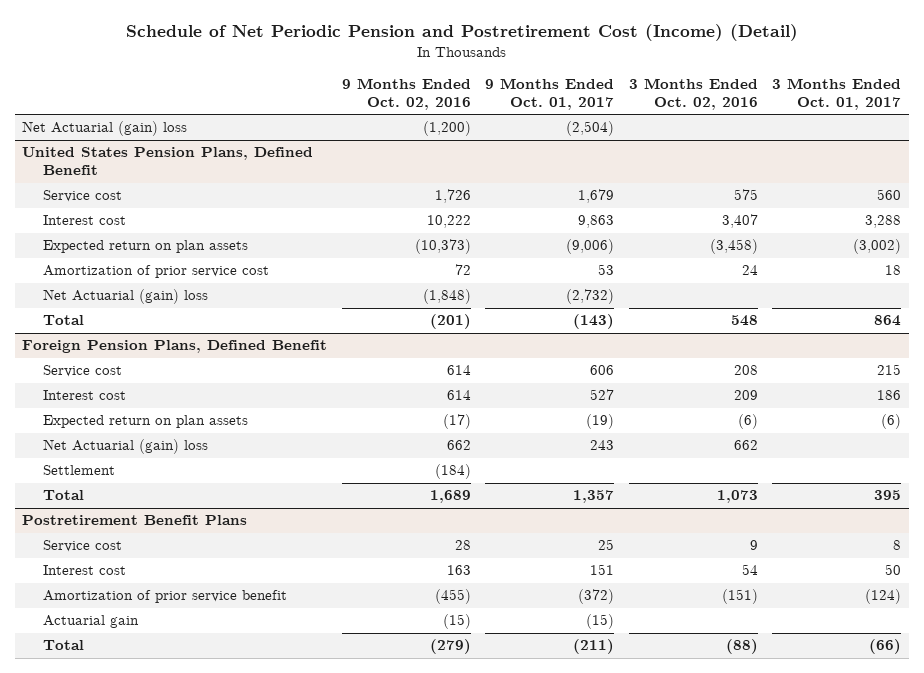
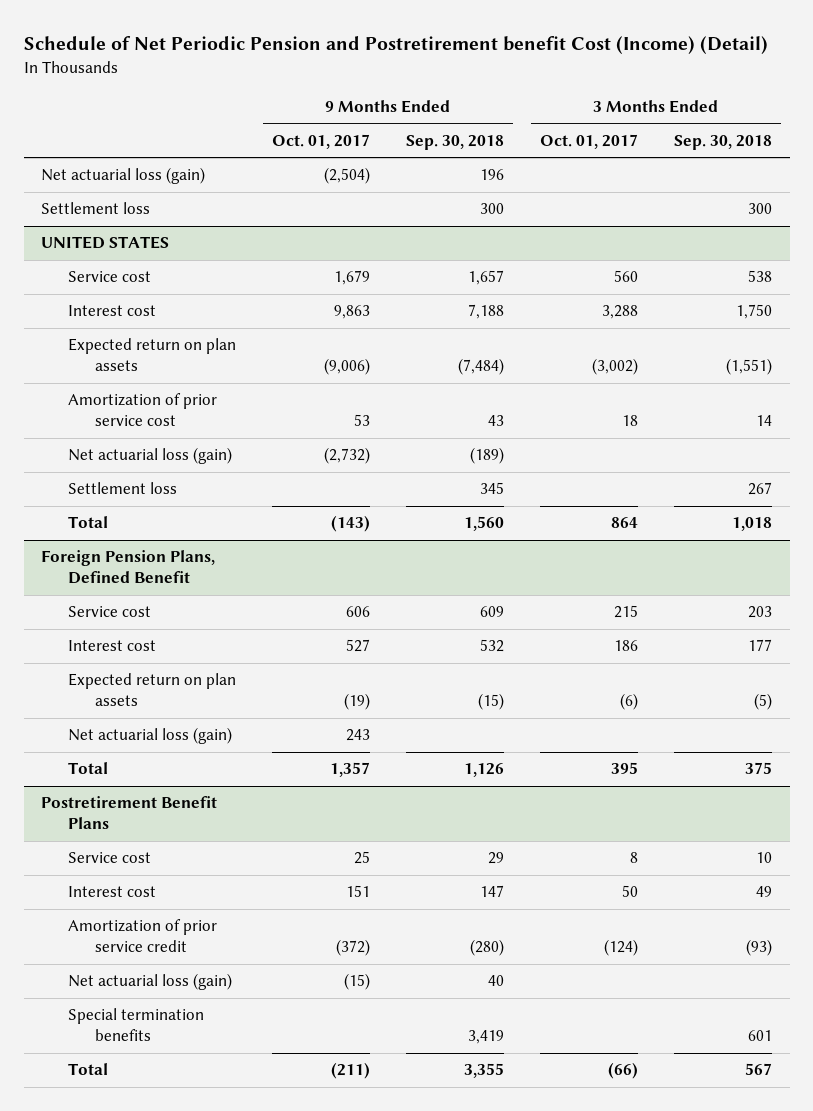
- Schedule of Net Periodic Pension and Postretirement Cost (Income) (Detail)
+ Schedule of Net Periodic Pension and Postretirement benefit Cost (Income) (Detail)
- | 9 Months Ended Oct. 02, 2016 | 9 Months Ended Oct. 01, 2017 | 3 Months Ended Oct. 02, 2016 | 3 Months Ended Oct. 01, 2017
+ | 9 Months Ended Oct. 01, 2017 | 9 Months Ended Sep. 30, 2018 | 3 Months Ended Oct. 01, 2017 | 3 Months Ended Sep. 30, 2018
- Net Actuarial (gain) loss | (1,200) | (2,504) | |
- United States Pension Plans, Defined Benefit
+ Net actuarial loss (gain) | (2,504) | 196 | |
+ Settlement loss | | 300 | | 300
+ UNITED STATES
- Net Actuarial (gain) loss | (1,848) | (2,732) | |
+ Net actuarial loss (gain) | (2,732) | (189) | |
+ Settlement loss | | 345 | | 267
@ Foreign Pension Plans, Defined Benefit
- Net Actuarial (gain) loss | 662 | 243 | 662 |
- Settlement | (184) | | |
+ Net actuarial loss (gain) | 243 | | |
@ Postretirement Benefit Plans
- Amortization of prior service benefit | (455) | (372) | (151) | (124)
- Actuarial gain | (15) | (15) | |
+ Amortization of prior service credit | (372) | (280) | (124) | (93)
+ Net actuarial loss (gain) | (15) | 40 | |
+ Special termination benefits | | 3,419 | | 601

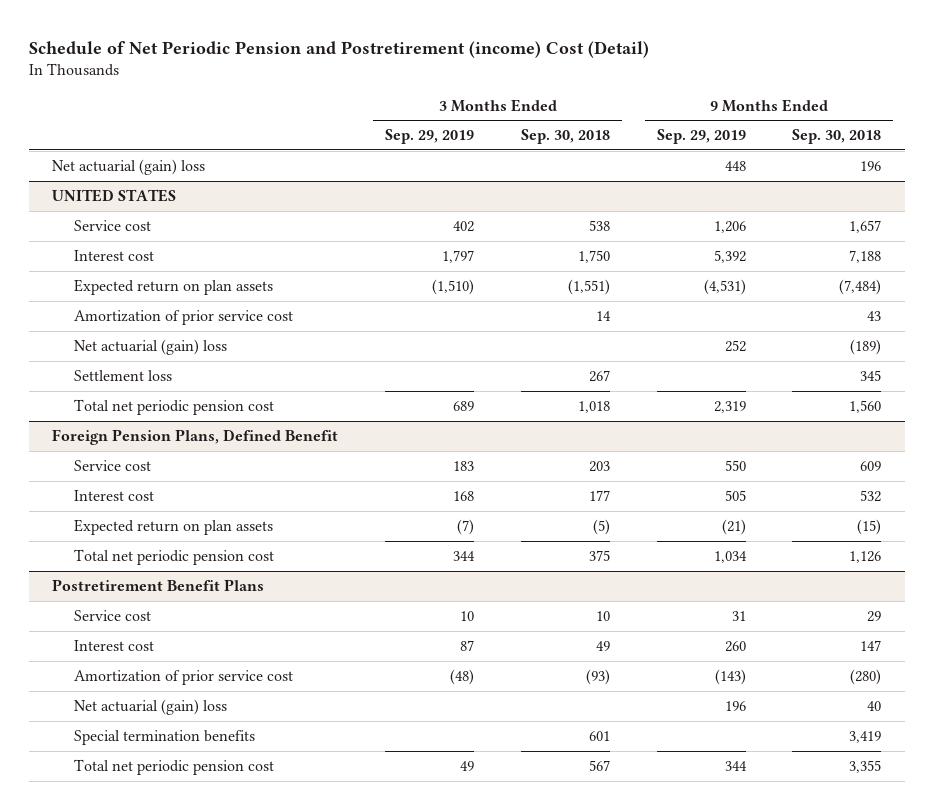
- Schedule of Net Periodic Pension and Postretirement benefit Cost (Income) (Detail)
+ Schedule of Net Periodic Pension and Postretirement (income) Cost (Detail)
- | 9 Months Ended Oct. 01, 2017 | 9 Months Ended Sep. 30, 2018 | 3 Months Ended Oct. 01, 2017 | 3 Months Ended Sep. 30, 2018
+ | 3 Months Ended Sep. 29, 2019 | 3 Months Ended Sep. 30, 2018 | 9 Months Ended Sep. 29, 2019 | 9 Months Ended Sep. 30, 2018
- Net actuarial loss (gain) | (2,504) | 196 | |
- Settlement loss | | 300 | | 300
+ Net actuarial (gain) loss | | | 448 | 196
@ UNITED STATES
- Net actuarial loss (gain) | (2,732) | (189) | |
+ Net actuarial (gain) loss | | | 252 | (189)
- Total | (143) | 1,560 | 864 | 1,018
+ Total net periodic pension cost | 689 | 1,018 | 2,319 | 1,560
@ Foreign Pension Plans, Defined Benefit
- Net actuarial loss (gain) | 243 | | |
- Total | 1,357 | 1,126 | 395 | 375
+ Total net periodic pension cost | 344 | 375 | 1,034 | 1,126
@ Postretirement Benefit Plans
- Amortization of prior service credit | (372) | (280) | (124) | (93)
- Net actuarial loss (gain) | (15) | 40 | |
+ Amortization of prior service cost | (48) | (93) | (143) | (280)
+ Net actuarial (gain) loss | | | 196 | 40
- Total | (211) | 3,355 | (66) | 567
+ Total net periodic pension cost | 49 | 567 | 344 | 3,355

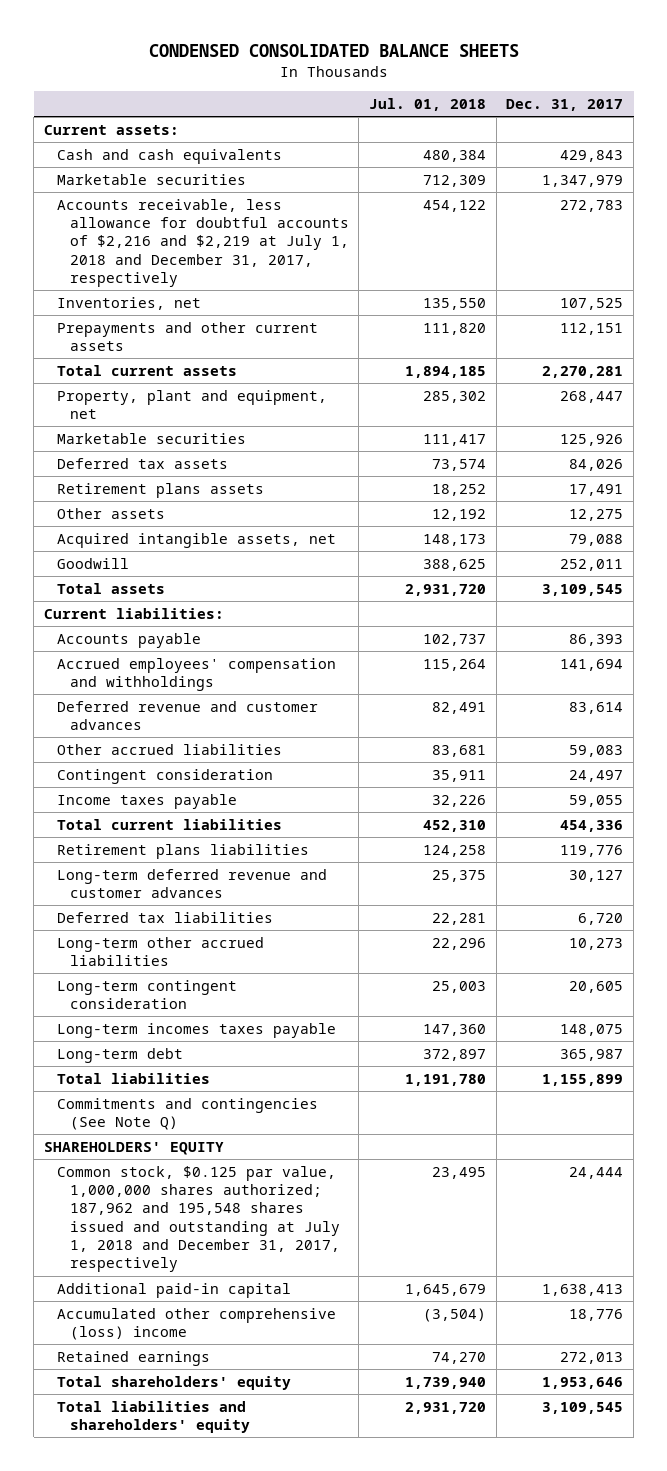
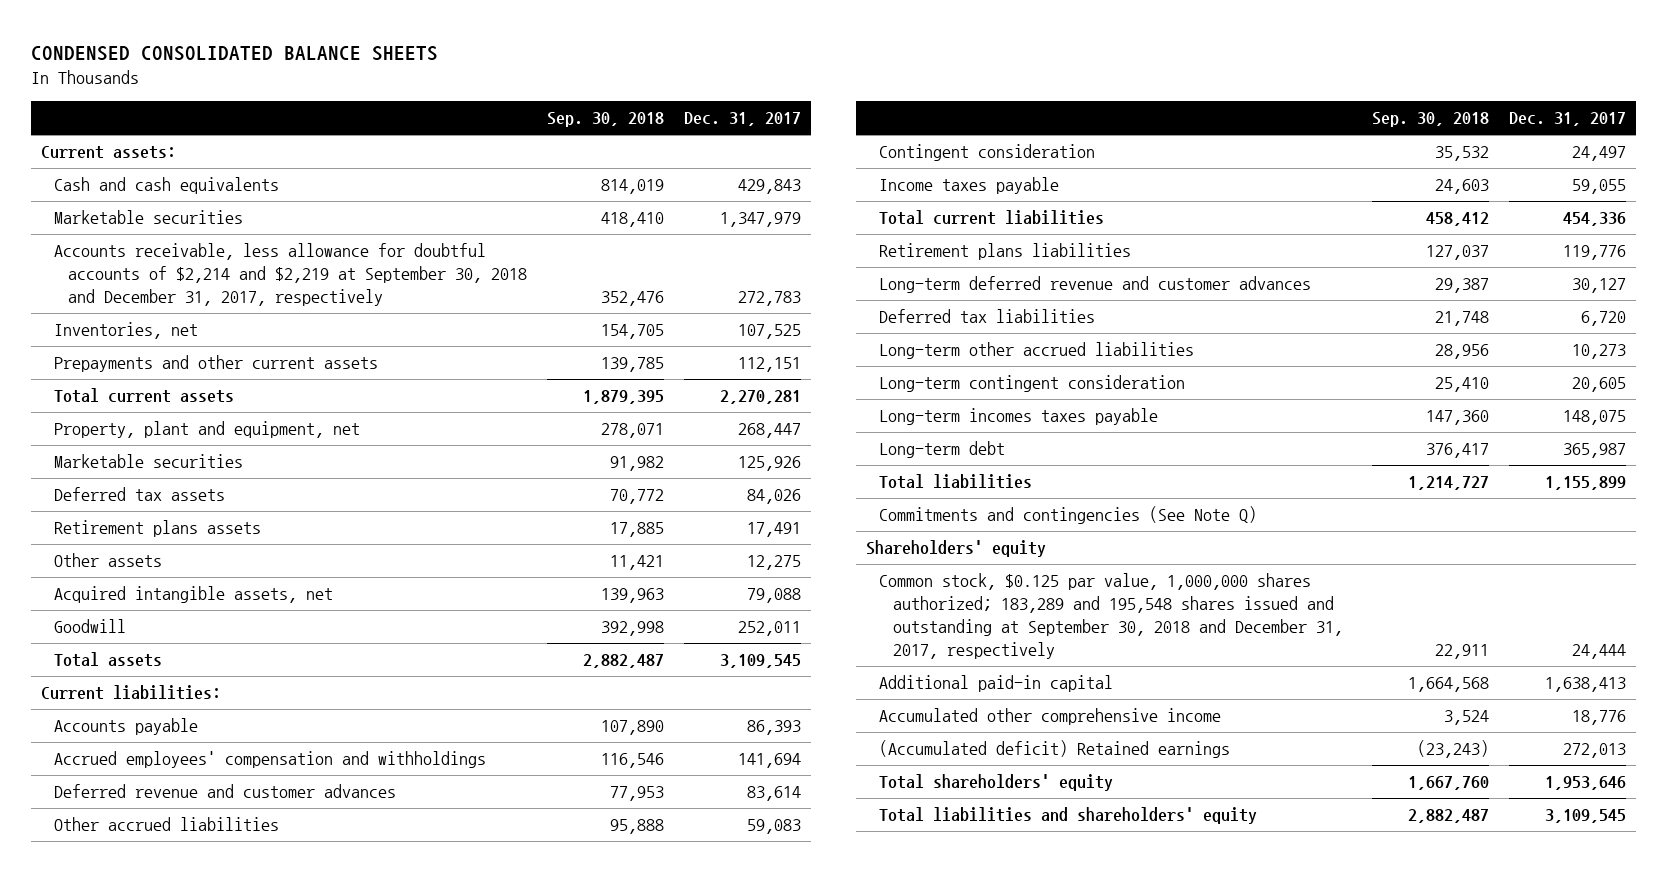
- | Jul. 01, 2018 | Dec. 31, 2017
+ | Sep. 30, 2018 | Dec. 31, 2017
- Accounts receivable, less allowance for doubtful accounts of $2,216 and $2,219 at July 1, 2018 and December 31, 2017, respectively | 454,122 | 272,783
+ Accounts receivable, less allowance for doubtful accounts of $2,214 and $2,219 at September 30, 2018 and December 31, 2017, respectively | 352,476 | 272,783
- SHAREHOLDERS' EQUITY
- Common stock, $0.125 par value, 1,000,000 shares authorized; 187,962 and 195,548 shares issued and outstanding at July 1, 2018 and December 31, 2017, respectively | 23,495 | 24,444
+ Shareholders' equity
+ Common stock, $0.125 par value, 1,000,000 shares authorized; 183,289 and 195,548 shares issued and outstanding at September 30, 2018 and December 31, 2017, respectively | 22,911 | 24,444
- Accumulated other comprehensive (loss) income | (3,504) | 18,776
- Retained earnings | 74,270 | 272,013
+ Accumulated other comprehensive income | 3,524 | 18,776
+ (Accumulated deficit) Retained earnings | (23,243) | 272,013

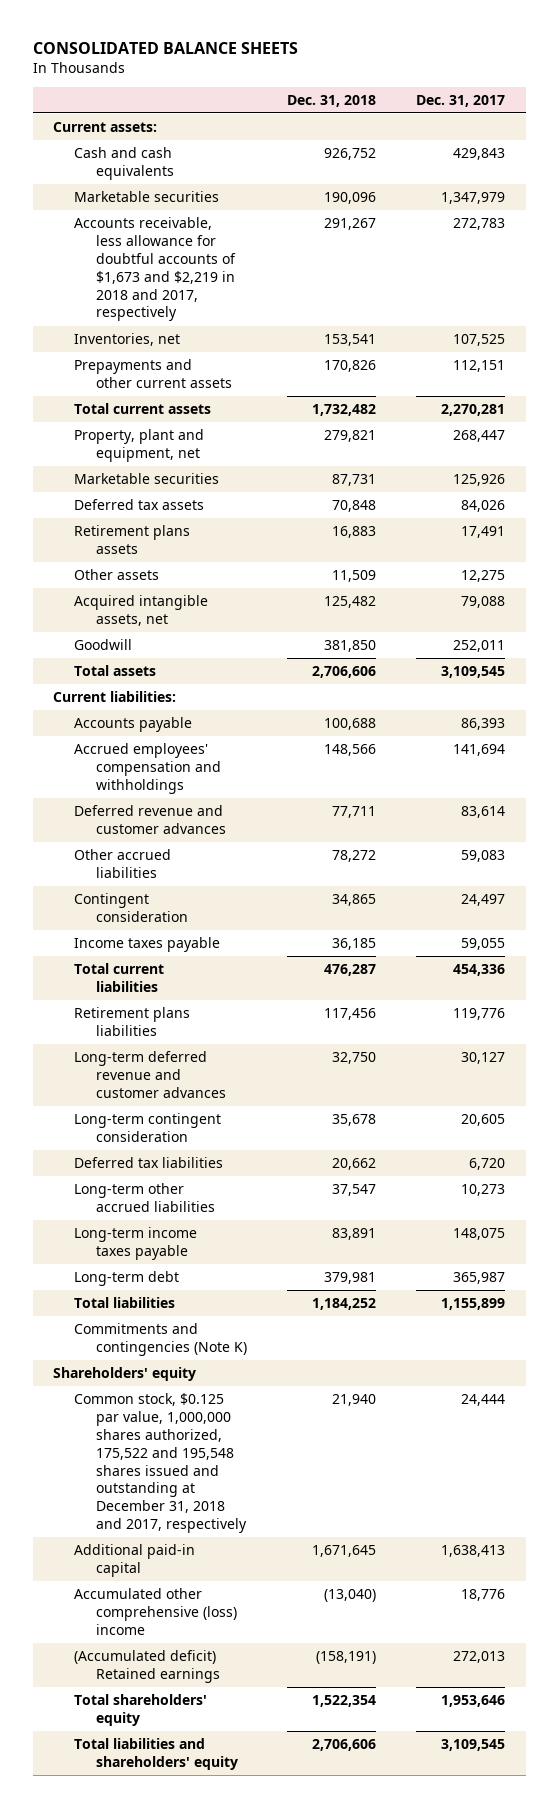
- CONDENSED CONSOLIDATED BALANCE SHEETS
+ CONSOLIDATED BALANCE SHEETS
- | Sep. 30, 2018 | Dec. 31, 2017
+ | Dec. 31, 2018 | Dec. 31, 2017
- Accounts receivable, less allowance for doubtful accounts of $2,214 and $2,219 at September 30, 2018 and December 31, 2017, respectively | 352,476 | 272,783
+ Accounts receivable, less allowance for doubtful accounts of $1,673 and $2,219 in 2018 and 2017, respectively | 291,267 | 272,783
moved up: Long-term contingent consideration | 35,678 | 20,605
- Long-term incomes taxes payable | 147,360 | 148,075
+ Long-term income taxes payable | 83,891 | 148,075
- Commitments and contingencies (See Note Q)
+ Commitments and contingencies (Note K)
- Common stock, $0.125 par value, 1,000,000 shares authorized; 183,289 and 195,548 shares issued and outstanding at September 30, 2018 and December 31, 2017, respectively | 22,911 | 24,444
+ Common stock, $0.125 par value, 1,000,000 shares authorized, 175,522 and 195,548 shares issued and outstanding at December 31, 2018 and 2017, respectively | 21,940 | 24,444
- Accumulated other comprehensive income | 3,524 | 18,776
+ Accumulated other comprehensive (loss) income | (13,040) | 18,776

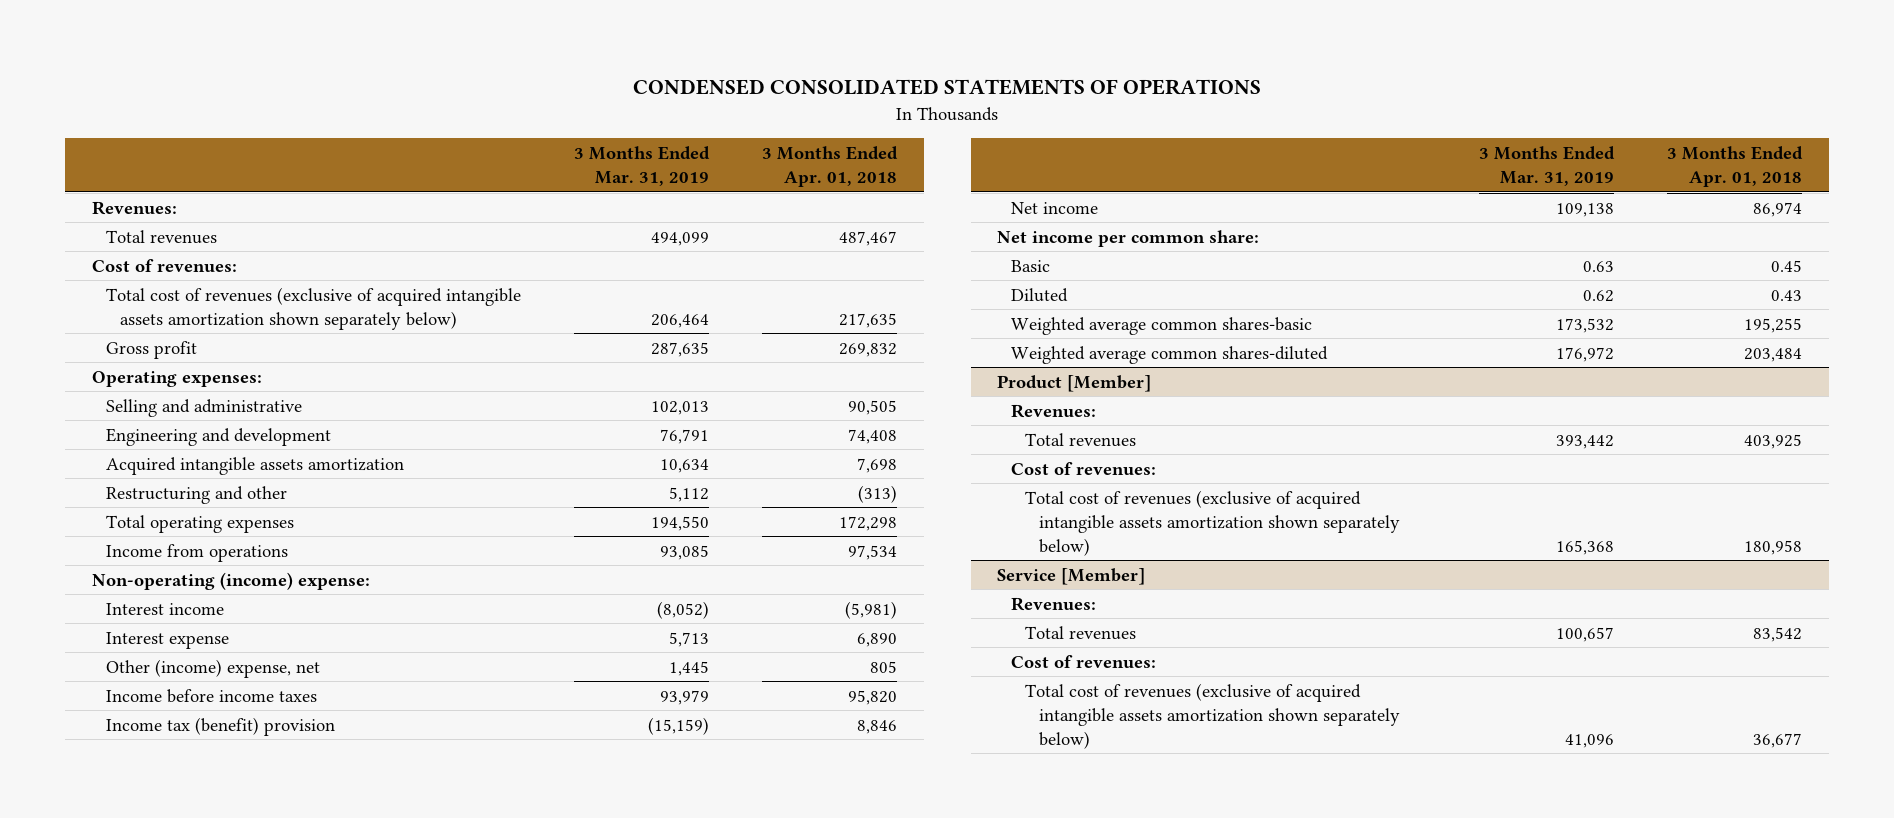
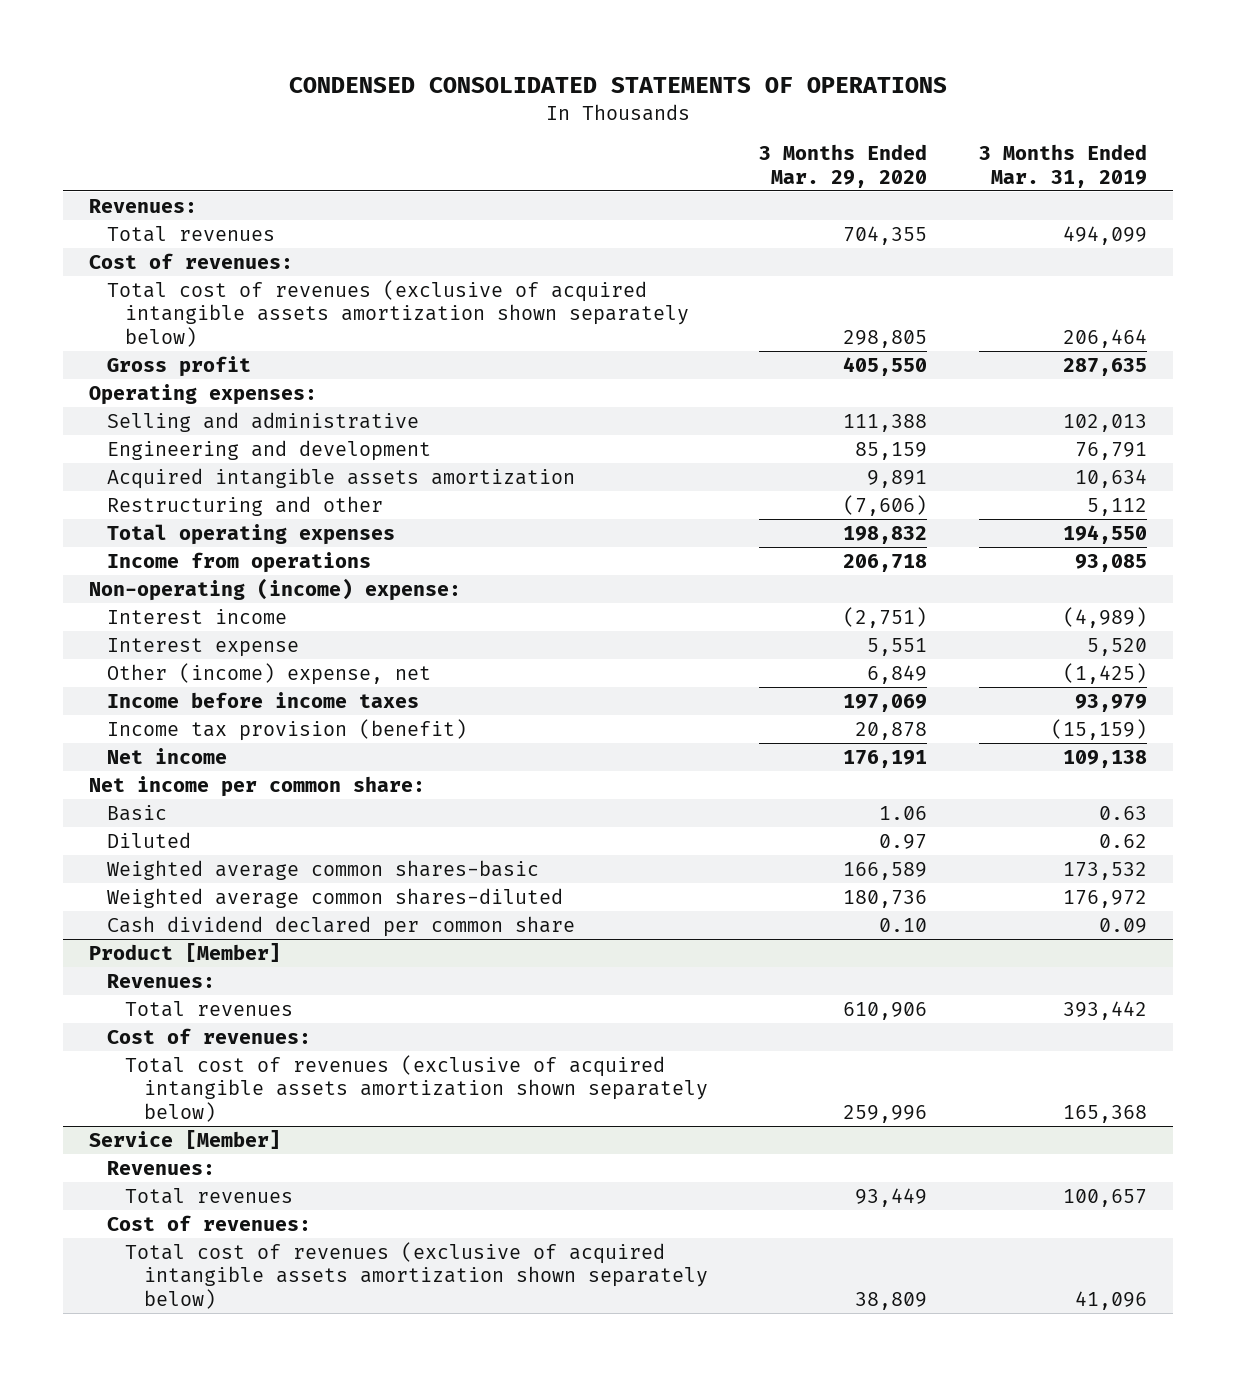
- | 3 Months Ended Mar. 31, 2019 | 3 Months Ended Apr. 01, 2018
+ | 3 Months Ended Mar. 29, 2020 | 3 Months Ended Mar. 31, 2019
- Interest income | (8,052) | (5,981)
- Interest expense | 5,713 | 6,890
- Other (income) expense, net | 1,445 | 805
+ Interest income | (2,751) | (4,989)
+ Interest expense | 5,551 | 5,520
+ Other (income) expense, net | 6,849 | (1,425)
- Income tax (benefit) provision | (15,159) | 8,846
+ Income tax provision (benefit) | 20,878 | (15,159)
+ Cash dividend declared per common share | 0.10 | 0.09

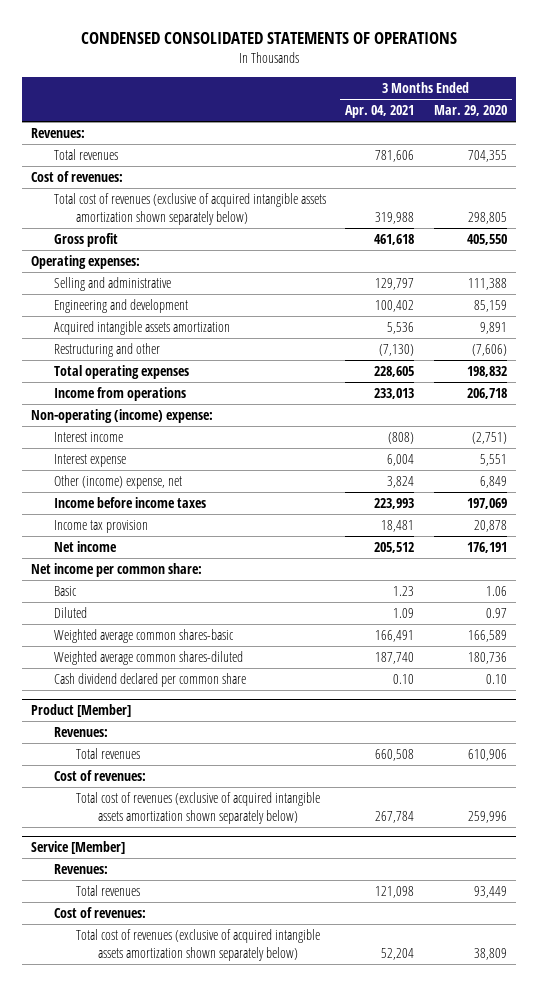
- | 3 Months Ended Mar. 29, 2020 | 3 Months Ended Mar. 31, 2019
+ | 3 Months Ended Apr. 04, 2021 | 3 Months Ended Mar. 29, 2020
- Income tax provision (benefit) | 20,878 | (15,159)
+ Income tax provision | 18,481 | 20,878

